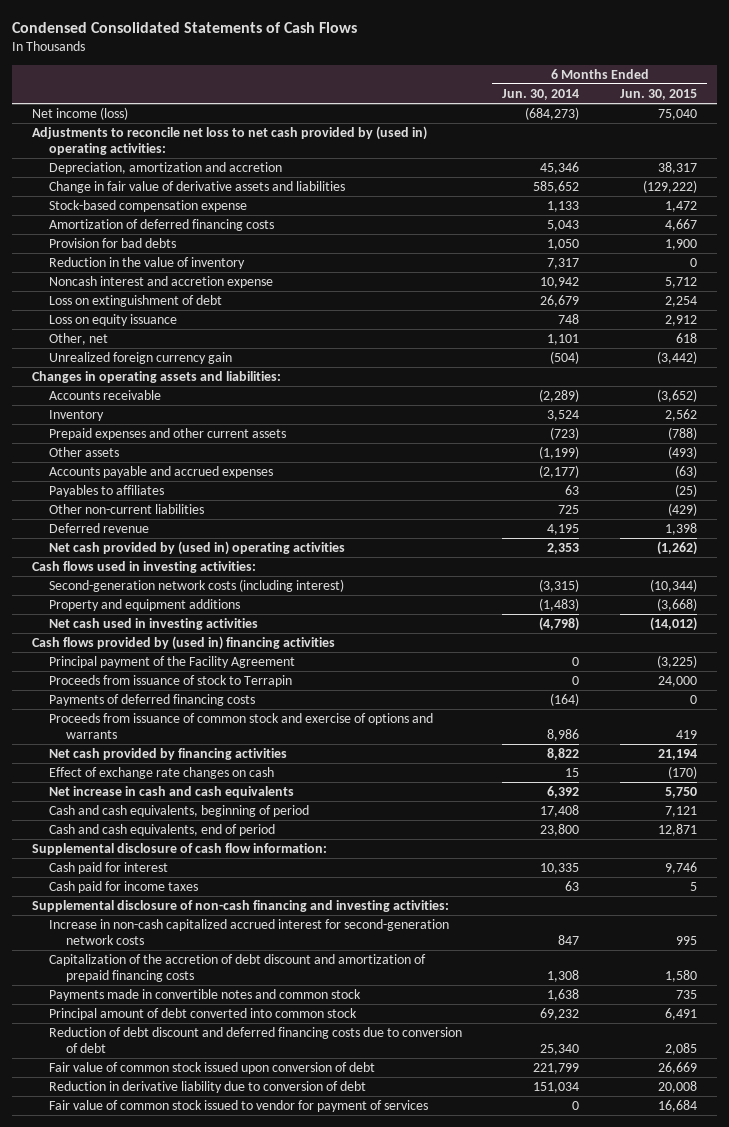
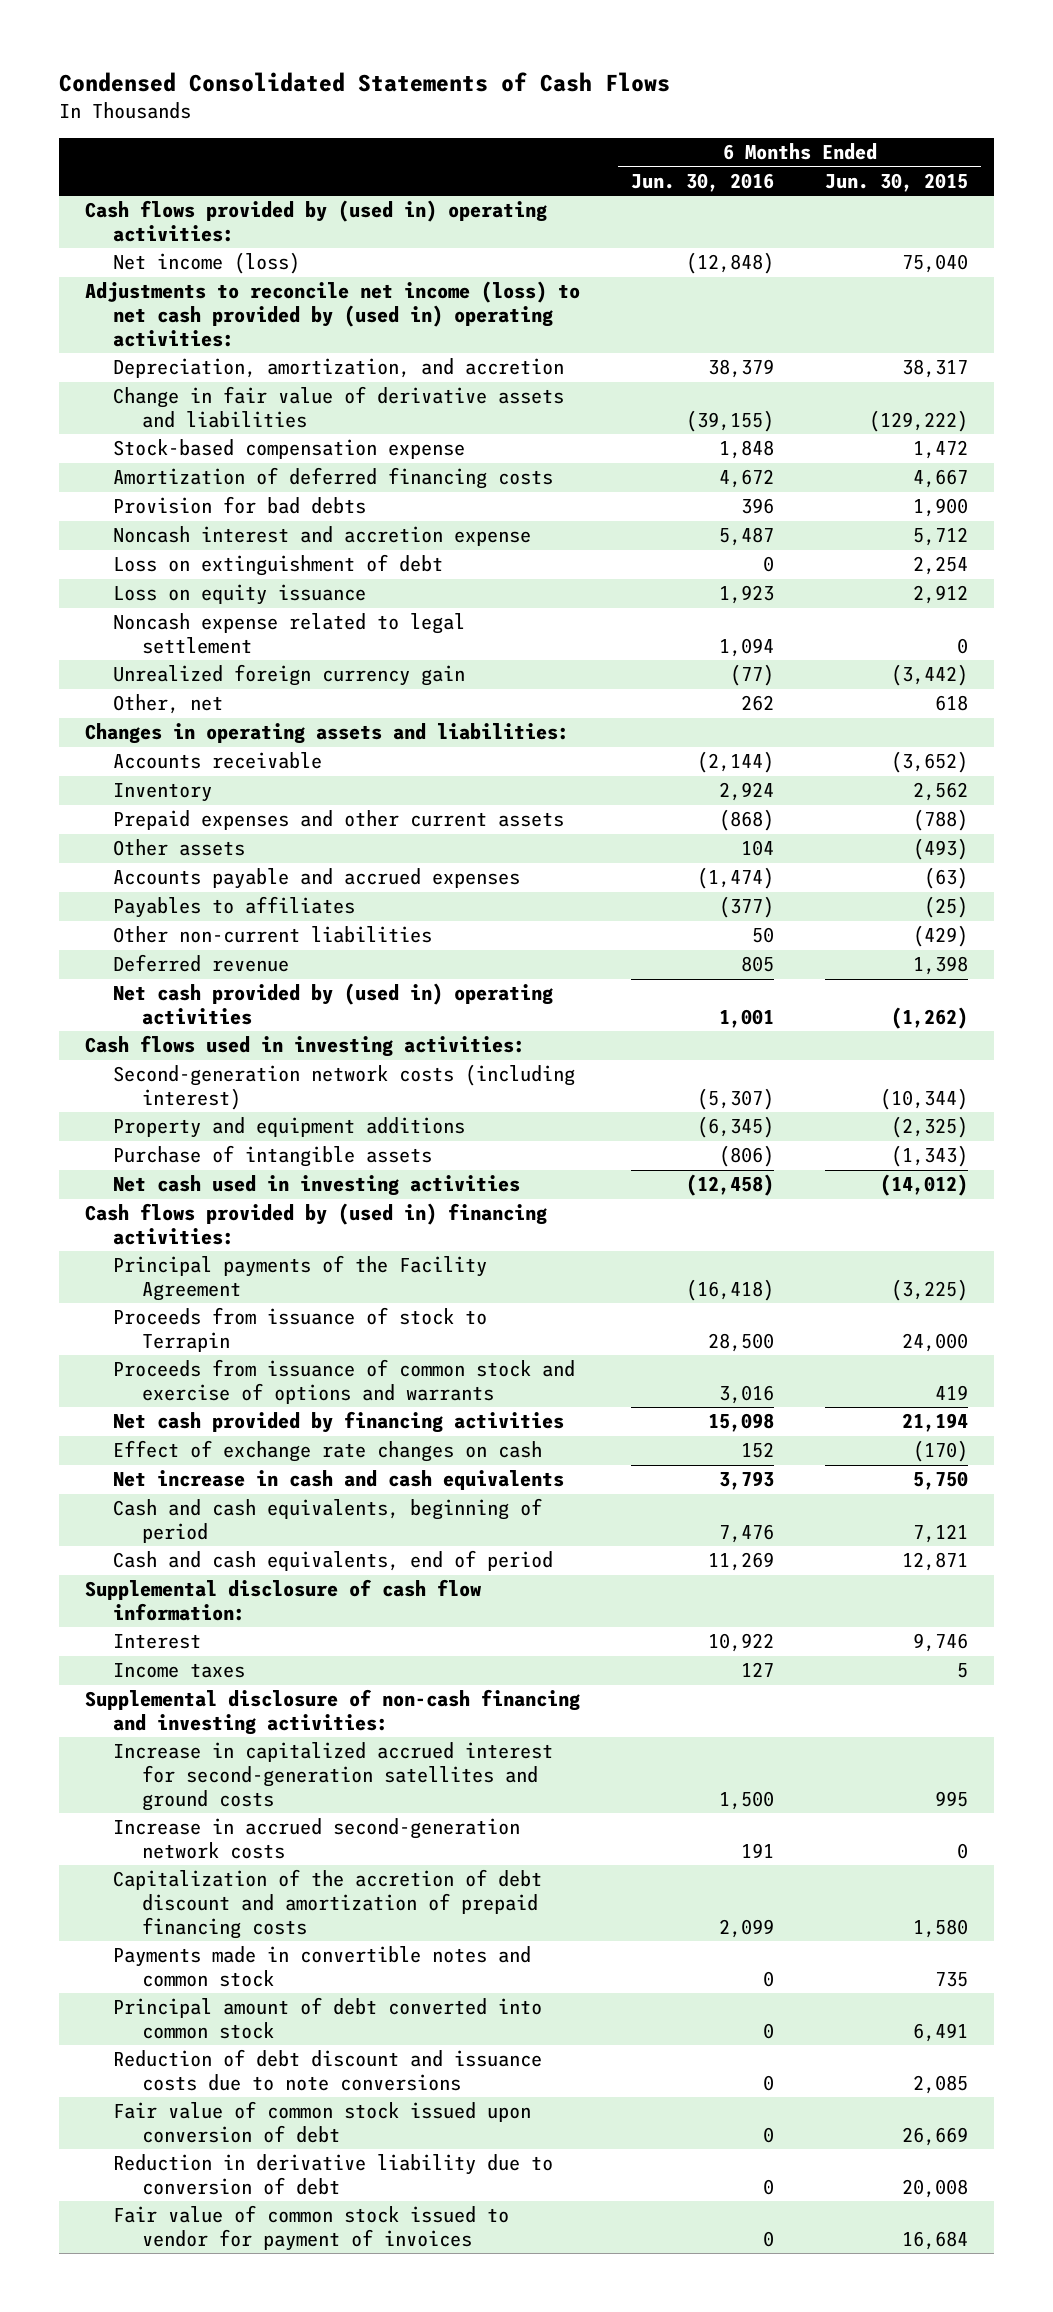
- | 6 Months Ended Jun. 30, 2014 | 6 Months Ended Jun. 30, 2015
+ | 6 Months Ended Jun. 30, 2016 | 6 Months Ended Jun. 30, 2015
+ Cash flows provided by (used in) operating activities:
- Adjustments to reconcile net loss to net cash provided by (used in) operating activities:
- Depreciation, amortization and accretion | 45,346 | 38,317
+ Adjustments to reconcile net income (loss) to net cash provided by (used in) operating activities:
+ Depreciation, amortization, and accretion | 38,379 | 38,317
- Reduction in the value of inventory | 7,317 | 0
+ Noncash expense related to legal settlement | 1,094 | 0
moved down: Other, net | 262 | 618
- Property and equipment additions | (1,483) | (3,668)
+ Property and equipment additions | (6,345) | (2,325)
+ Purchase of intangible assets | (806) | (1,343)
- Cash flows provided by (used in) financing activities
- Principal payment of the Facility Agreement | 0 | (3,225)
+ Cash flows provided by (used in) financing activities:
+ Principal payments of the Facility Agreement | (16,418) | (3,225)
- Payments of deferred financing costs | (164) | 0
- Cash paid for interest | 10,335 | 9,746
- Cash paid for income taxes | 63 | 5
+ Interest | 10,922 | 9,746
+ Income taxes | 127 | 5
- Increase in non-cash capitalized accrued interest for second-generation network costs | 847 | 995
+ Increase in capitalized accrued interest for second-generation satellites and ground costs | 1,500 | 995
+ Increase in accrued second-generation network costs | 191 | 0
- Reduction of debt discount and deferred financing costs due to conversion of debt | 25,340 | 2,085
+ Reduction of debt discount and issuance costs due to note conversions | 0 | 2,085
- Fair value of common stock issued to vendor for payment of services | 0 | 16,684
+ Fair value of common stock issued to vendor for payment of invoices | 0 | 16,684

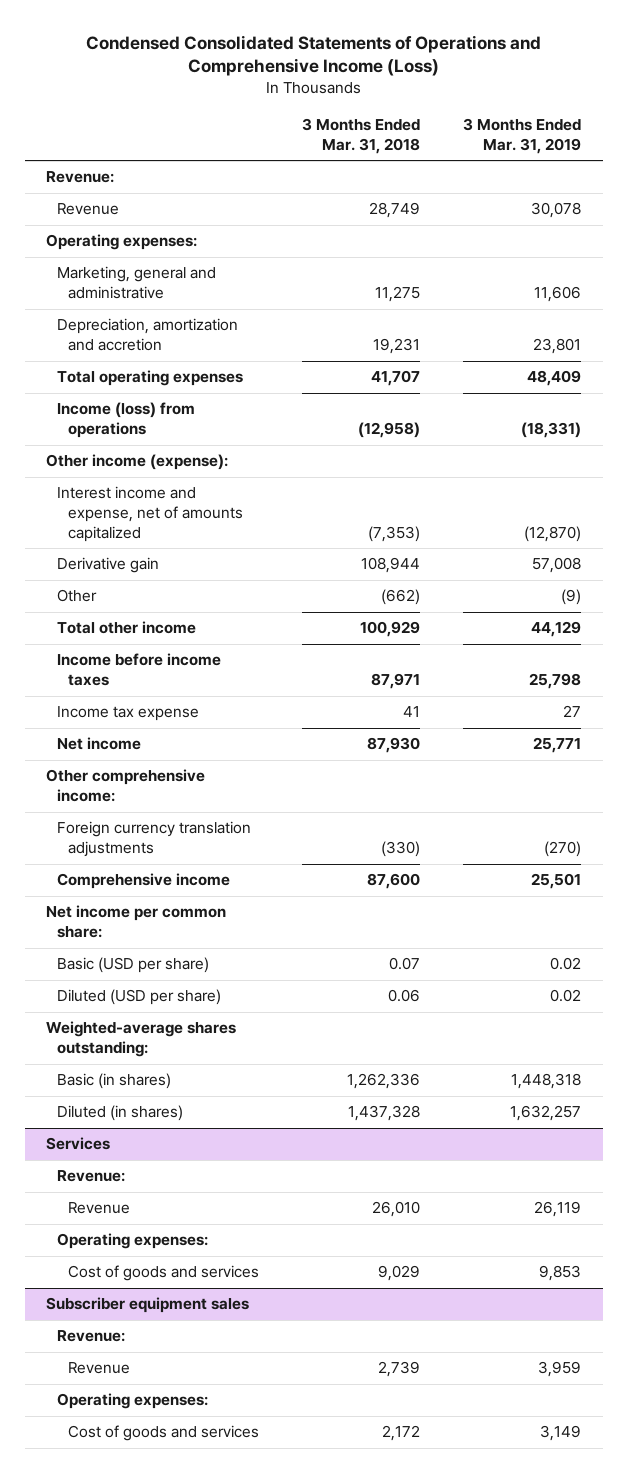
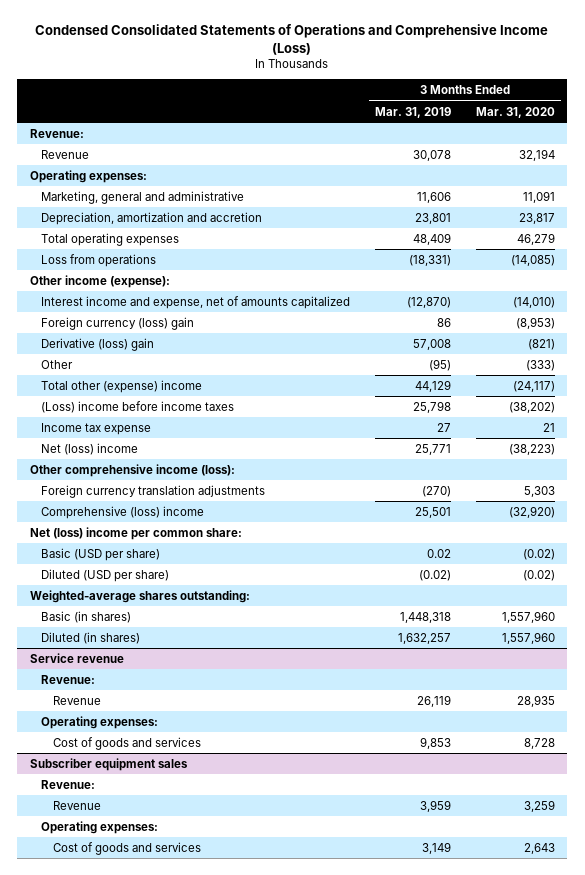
- | 3 Months Ended Mar. 31, 2018 | 3 Months Ended Mar. 31, 2019
+ | 3 Months Ended Mar. 31, 2019 | 3 Months Ended Mar. 31, 2020
- Income (loss) from operations | (12,958) | (18,331)
+ Loss from operations | (18,331) | (14,085)
- Derivative gain | 108,944 | 57,008
- Other | (662) | (9)
- Total other income | 100,929 | 44,129
- Income before income taxes | 87,971 | 25,798
+ Foreign currency (loss) gain | 86 | (8,953)
+ Derivative (loss) gain | 57,008 | (821)
+ Other | (95) | (333)
+ Total other (expense) income | 44,129 | (24,117)
+ (Loss) income before income taxes | 25,798 | (38,202)
- Net income | 87,930 | 25,771
- Other comprehensive income:
+ Net (loss) income | 25,771 | (38,223)
+ Other comprehensive income (loss):
- Comprehensive income | 87,600 | 25,501
- Net income per common share:
+ Comprehensive (loss) income | 25,501 | (32,920)
+ Net (loss) income per common share:
- Diluted (USD per share) | 0.06 | 0.02
+ Diluted (USD per share) | (0.02) | (0.02)
- Services
+ Service revenue

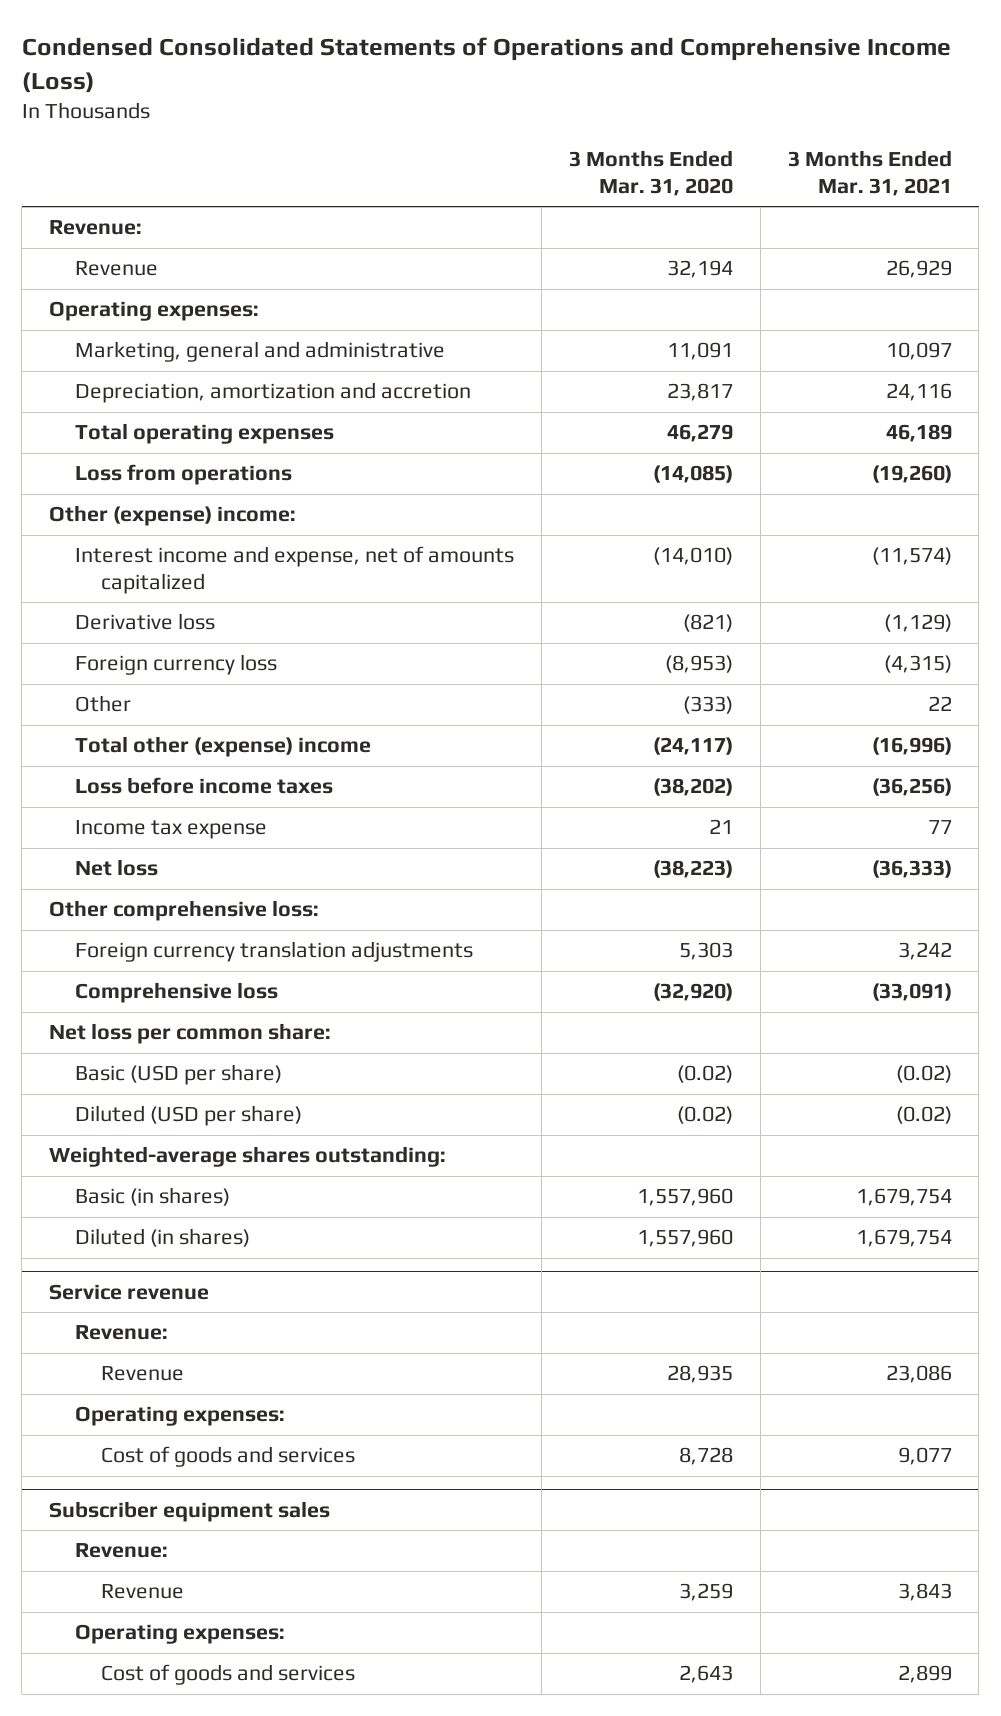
- | 3 Months Ended Mar. 31, 2019 | 3 Months Ended Mar. 31, 2020
+ | 3 Months Ended Mar. 31, 2020 | 3 Months Ended Mar. 31, 2021
- Other income (expense):
+ Other (expense) income:
- Foreign currency (loss) gain | 86 | (8,953)
- Derivative (loss) gain | 57,008 | (821)
+ Derivative loss | (821) | (1,129)
+ Foreign currency loss | (8,953) | (4,315)
- (Loss) income before income taxes | 25,798 | (38,202)
+ Loss before income taxes | (38,202) | (36,256)
- Net (loss) income | 25,771 | (38,223)
- Other comprehensive income (loss):
+ Net loss | (38,223) | (36,333)
+ Other comprehensive loss:
- Comprehensive (loss) income | 25,501 | (32,920)
- Net (loss) income per common share:
+ Comprehensive loss | (32,920) | (33,091)
+ Net loss per common share:

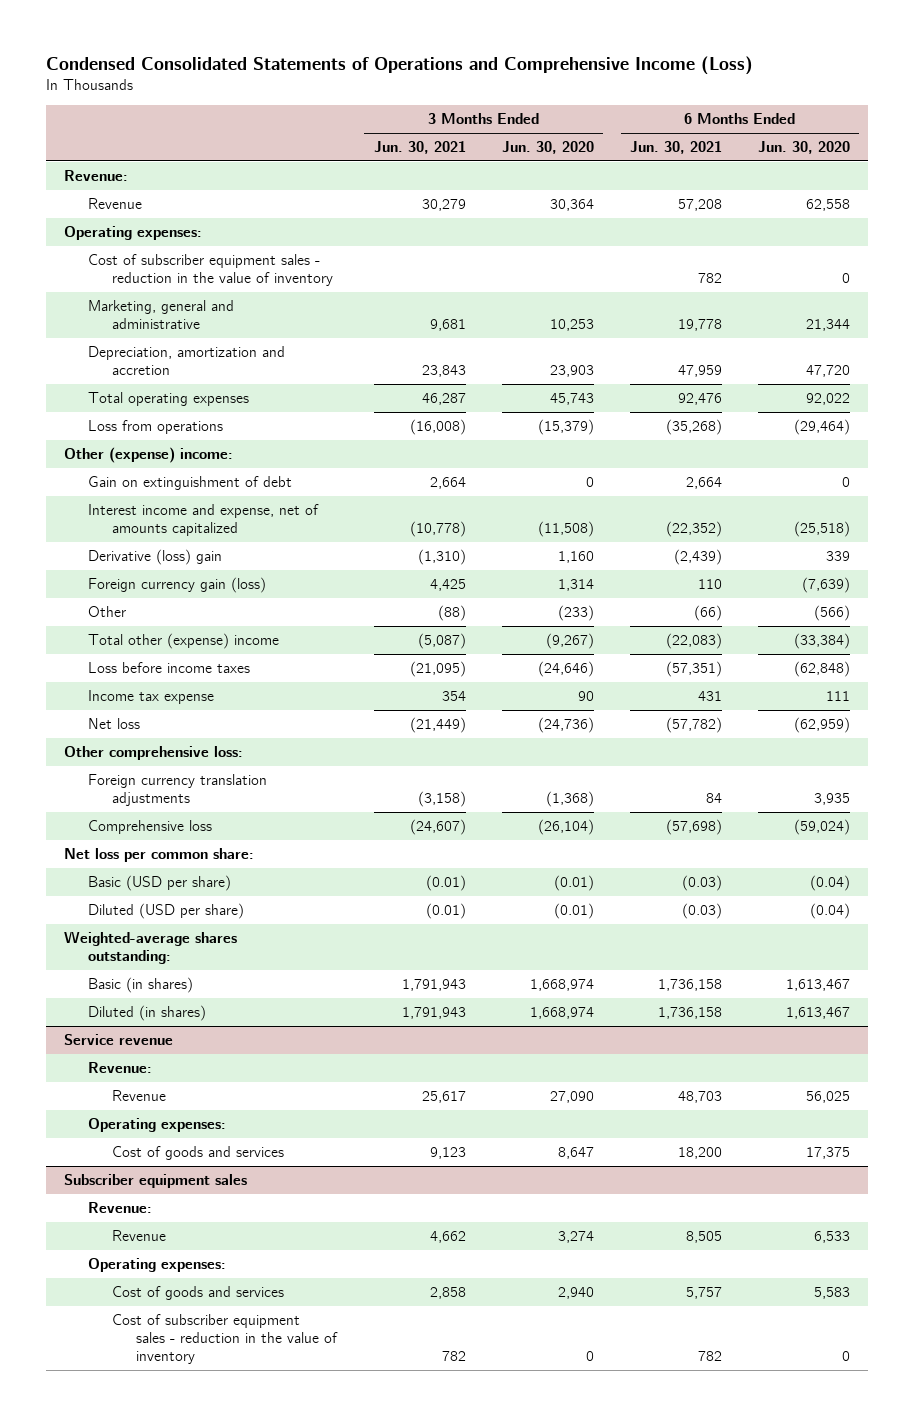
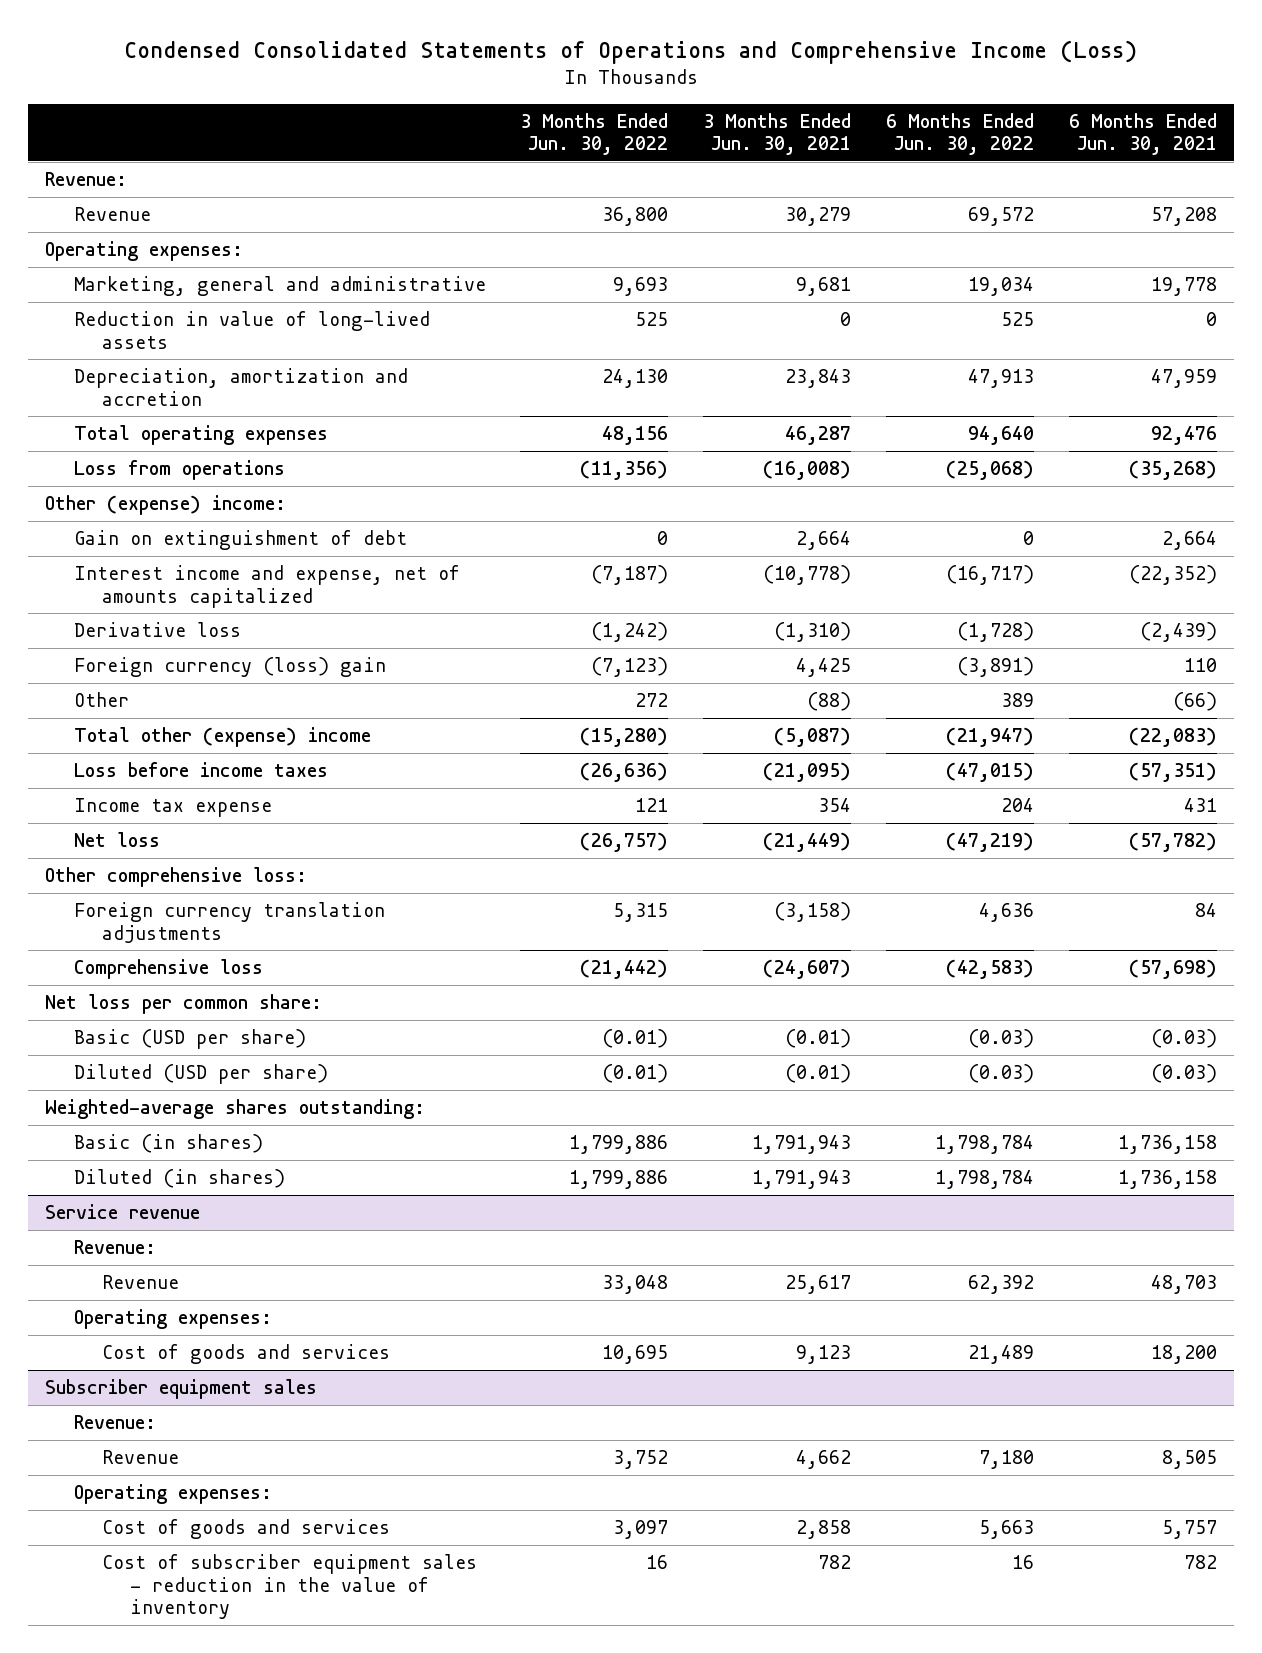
- | 3 Months Ended Jun. 30, 2021 | 3 Months Ended Jun. 30, 2020 | 6 Months Ended Jun. 30, 2021 | 6 Months Ended Jun. 30, 2020
+ | 3 Months Ended Jun. 30, 2022 | 3 Months Ended Jun. 30, 2021 | 6 Months Ended Jun. 30, 2022 | 6 Months Ended Jun. 30, 2021
- Cost of subscriber equipment sales - reduction in the value of inventory | | | 782 | 0
+ Reduction in value of long-lived assets | 525 | 0 | 525 | 0
- Derivative (loss) gain | (1,310) | 1,160 | (2,439) | 339
- Foreign currency gain (loss) | 4,425 | 1,314 | 110 | (7,639)
+ Derivative loss | (1,242) | (1,310) | (1,728) | (2,439)
+ Foreign currency (loss) gain | (7,123) | 4,425 | (3,891) | 110

